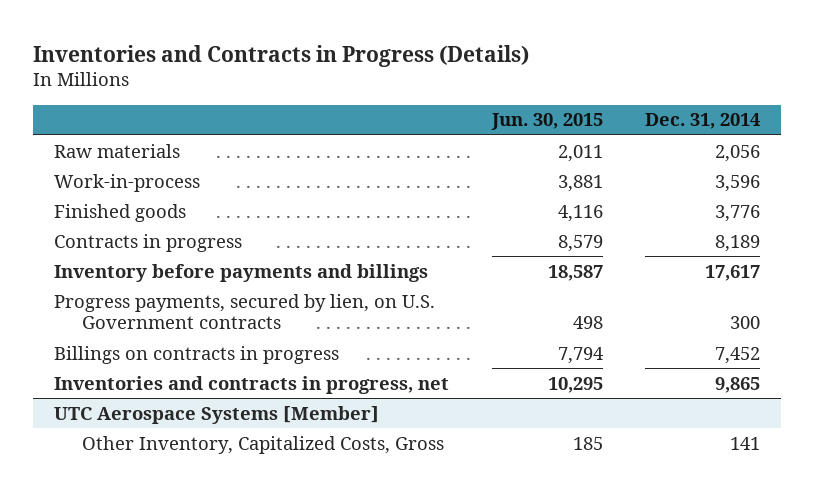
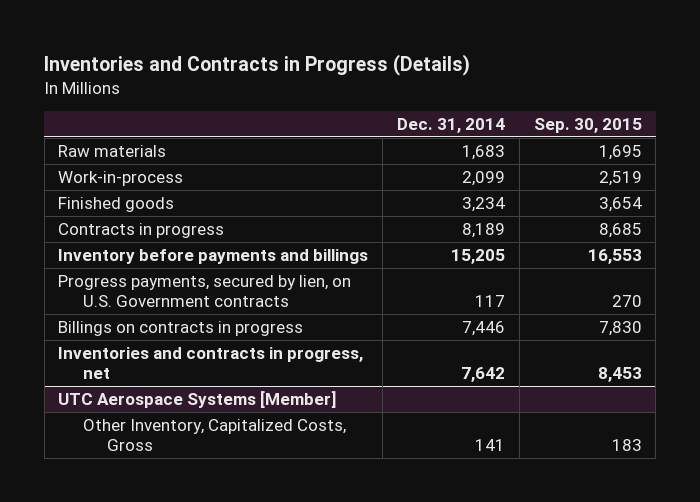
- | Jun. 30, 2015 | Dec. 31, 2014
+ | Dec. 31, 2014 | Sep. 30, 2015
- Raw materials | 2,011 | 2,056
- Work-in-process | 3,881 | 3,596
- Finished goods | 4,116 | 3,776
+ Raw materials | 1,683 | 1,695
+ Work-in-process | 2,099 | 2,519
+ Finished goods | 3,234 | 3,654
- Inventory before payments and billings | 18,587 | 17,617
- Progress payments, secured by lien, on U.S. Government contracts | 498 | 300
- Billings on contracts in progress | 7,794 | 7,452
- Inventories and contracts in progress, net | 10,295 | 9,865
+ Inventory before payments and billings | 15,205 | 16,553
+ Progress payments, secured by lien, on U.S. Government contracts | 117 | 270
+ Billings on contracts in progress | 7,446 | 7,830
+ Inventories and contracts in progress, net | 7,642 | 8,453

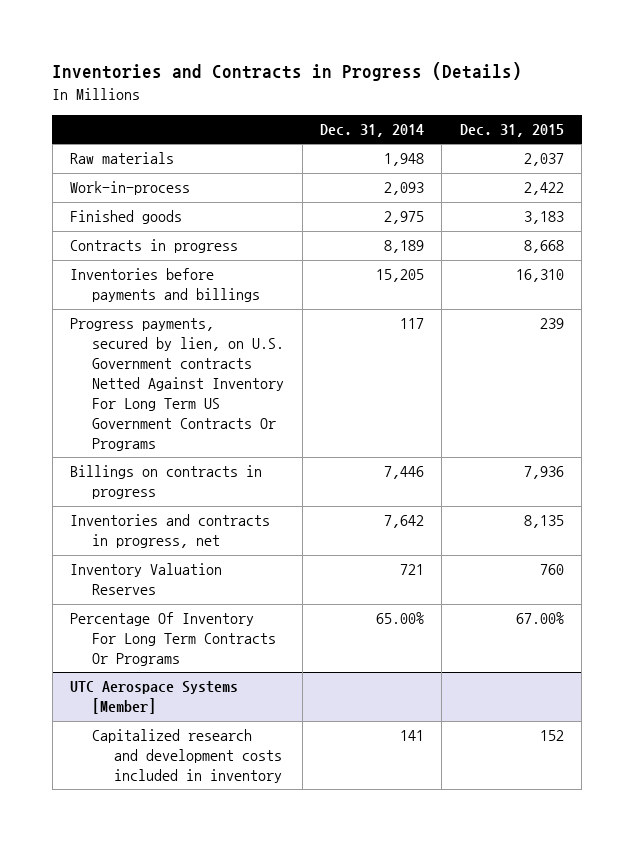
- | Dec. 31, 2014 | Sep. 30, 2015
+ | Dec. 31, 2014 | Dec. 31, 2015
- Raw materials | 1,683 | 1,695
- Work-in-process | 2,099 | 2,519
- Finished goods | 3,234 | 3,654
+ Raw materials | 1,948 | 2,037
+ Work-in-process | 2,093 | 2,422
+ Finished goods | 2,975 | 3,183
- Inventory before payments and billings | 15,205 | 16,553
- Progress payments, secured by lien, on U.S. Government contracts | 117 | 270
+ Inventories before payments and billings | 15,205 | 16,310
+ Progress payments, secured by lien, on U.S. Government contracts Netted Against Inventory For Long Term US Government Contracts Or Programs | 117 | 239
+ Inventory Valuation Reserves | 721 | 760
+ Percentage Of Inventory For Long Term Contracts Or Programs | 65.00% | 67.00%
@ UTC Aerospace Systems [Member]
- Other Inventory, Capitalized Costs, Gross | 141 | 183
+ Capitalized research and development costs included in inventory | 141 | 152

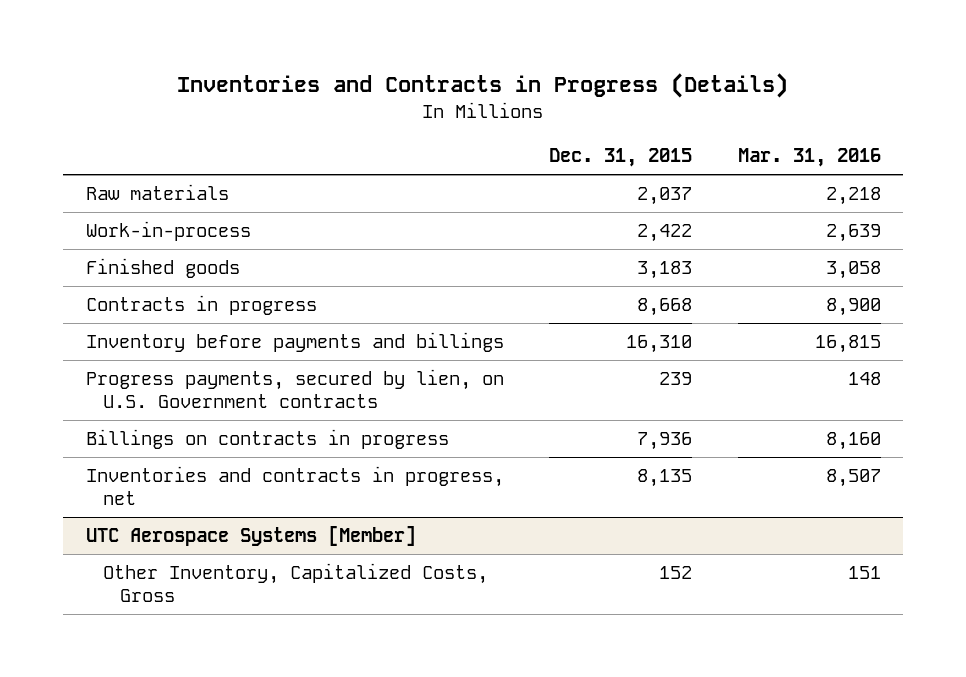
- | Dec. 31, 2014 | Dec. 31, 2015
+ | Dec. 31, 2015 | Mar. 31, 2016
- Inventories before payments and billings | 15,205 | 16,310
- Progress payments, secured by lien, on U.S. Government contracts Netted Against Inventory For Long Term US Government Contracts Or Programs | 117 | 239
+ Inventory before payments and billings | 16,310 | 16,815
+ Progress payments, secured by lien, on U.S. Government contracts | 239 | 148
- Inventory Valuation Reserves | 721 | 760
- Percentage Of Inventory For Long Term Contracts Or Programs | 65.00% | 67.00%
@ UTC Aerospace Systems [Member]
- Capitalized research and development costs included in inventory | 141 | 152
+ Other Inventory, Capitalized Costs, Gross | 152 | 151

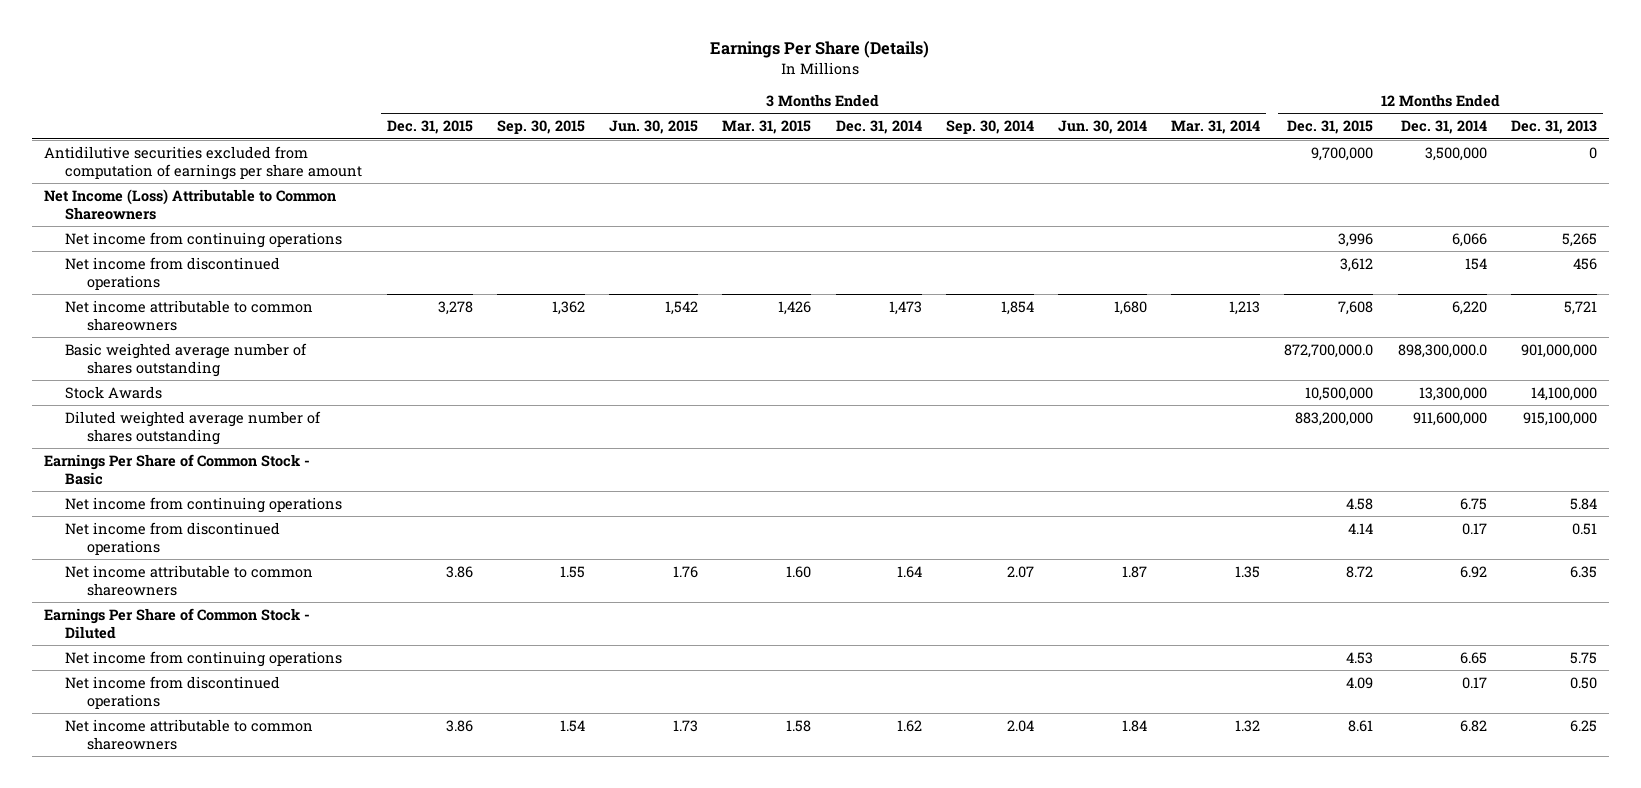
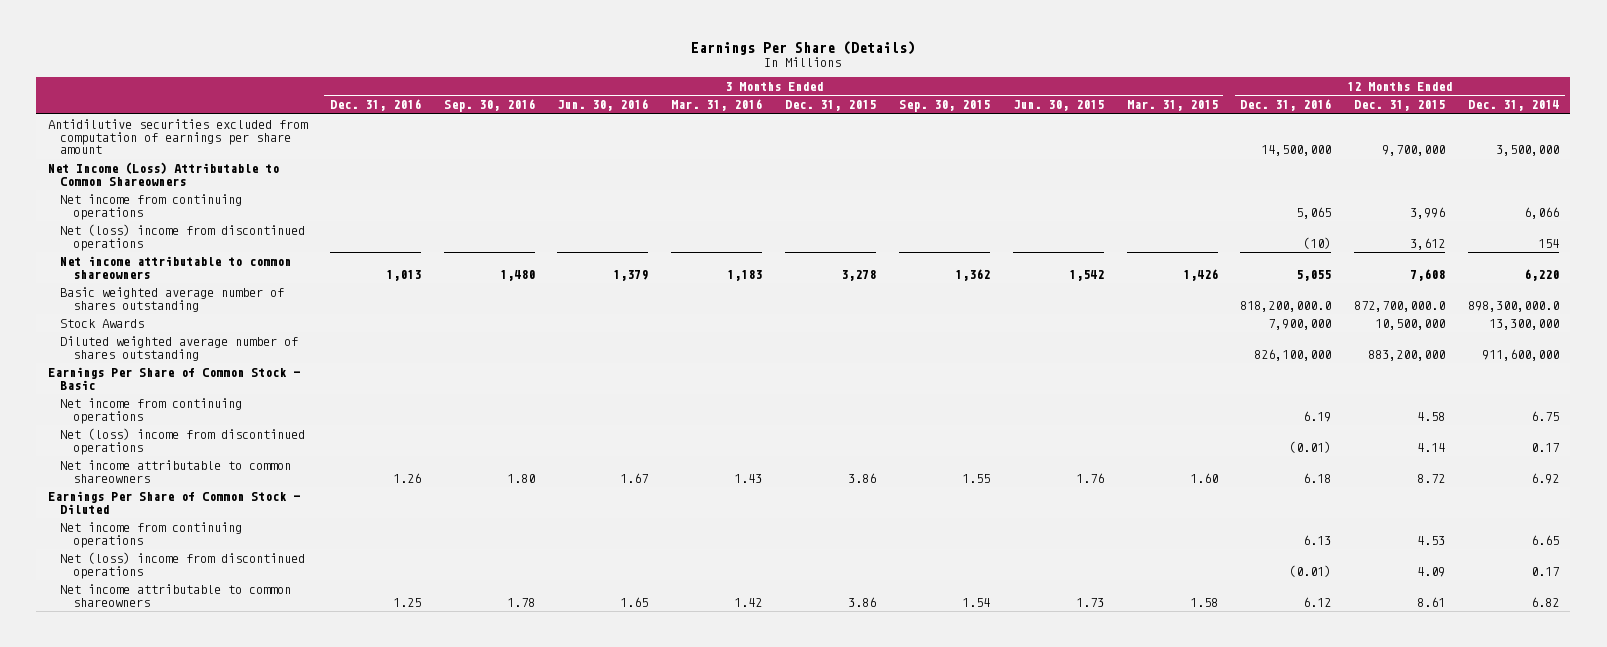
- | 3 Months Ended Dec. 31, 2015 | 3 Months Ended Sep. 30, 2015 | 3 Months Ended Jun. 30, 2015 | 3 Months Ended Mar. 31, 2015 | 3 Months Ended Dec. 31, 2014 | 3 Months Ended Sep. 30, 2014 | 3 Months Ended Jun. 30, 2014 | 3 Months Ended Mar. 31, 2014 | 12 Months Ended Dec. 31, 2015 | 12 Months Ended Dec. 31, 2014 | 12 Months Ended Dec. 31, 2013
+ | 3 Months Ended Dec. 31, 2016 | 3 Months Ended Sep. 30, 2016 | 3 Months Ended Jun. 30, 2016 | 3 Months Ended Mar. 31, 2016 | 3 Months Ended Dec. 31, 2015 | 3 Months Ended Sep. 30, 2015 | 3 Months Ended Jun. 30, 2015 | 3 Months Ended Mar. 31, 2015 | 12 Months Ended Dec. 31, 2016 | 12 Months Ended Dec. 31, 2015 | 12 Months Ended Dec. 31, 2014
- Net income from discontinued operations | | | | | | | | | 3,612 | 154 | 456
+ Net (loss) income from discontinued operations | | | | | | | | | (10) | 3,612 | 154
- Net income from discontinued operations | | | | | | | | | 4.14 | 0.17 | 0.51
+ Net (loss) income from discontinued operations | | | | | | | | | (0.01) | 4.14 | 0.17
- Net income from discontinued operations | | | | | | | | | 4.09 | 0.17 | 0.50
+ Net (loss) income from discontinued operations | | | | | | | | | (0.01) | 4.09 | 0.17

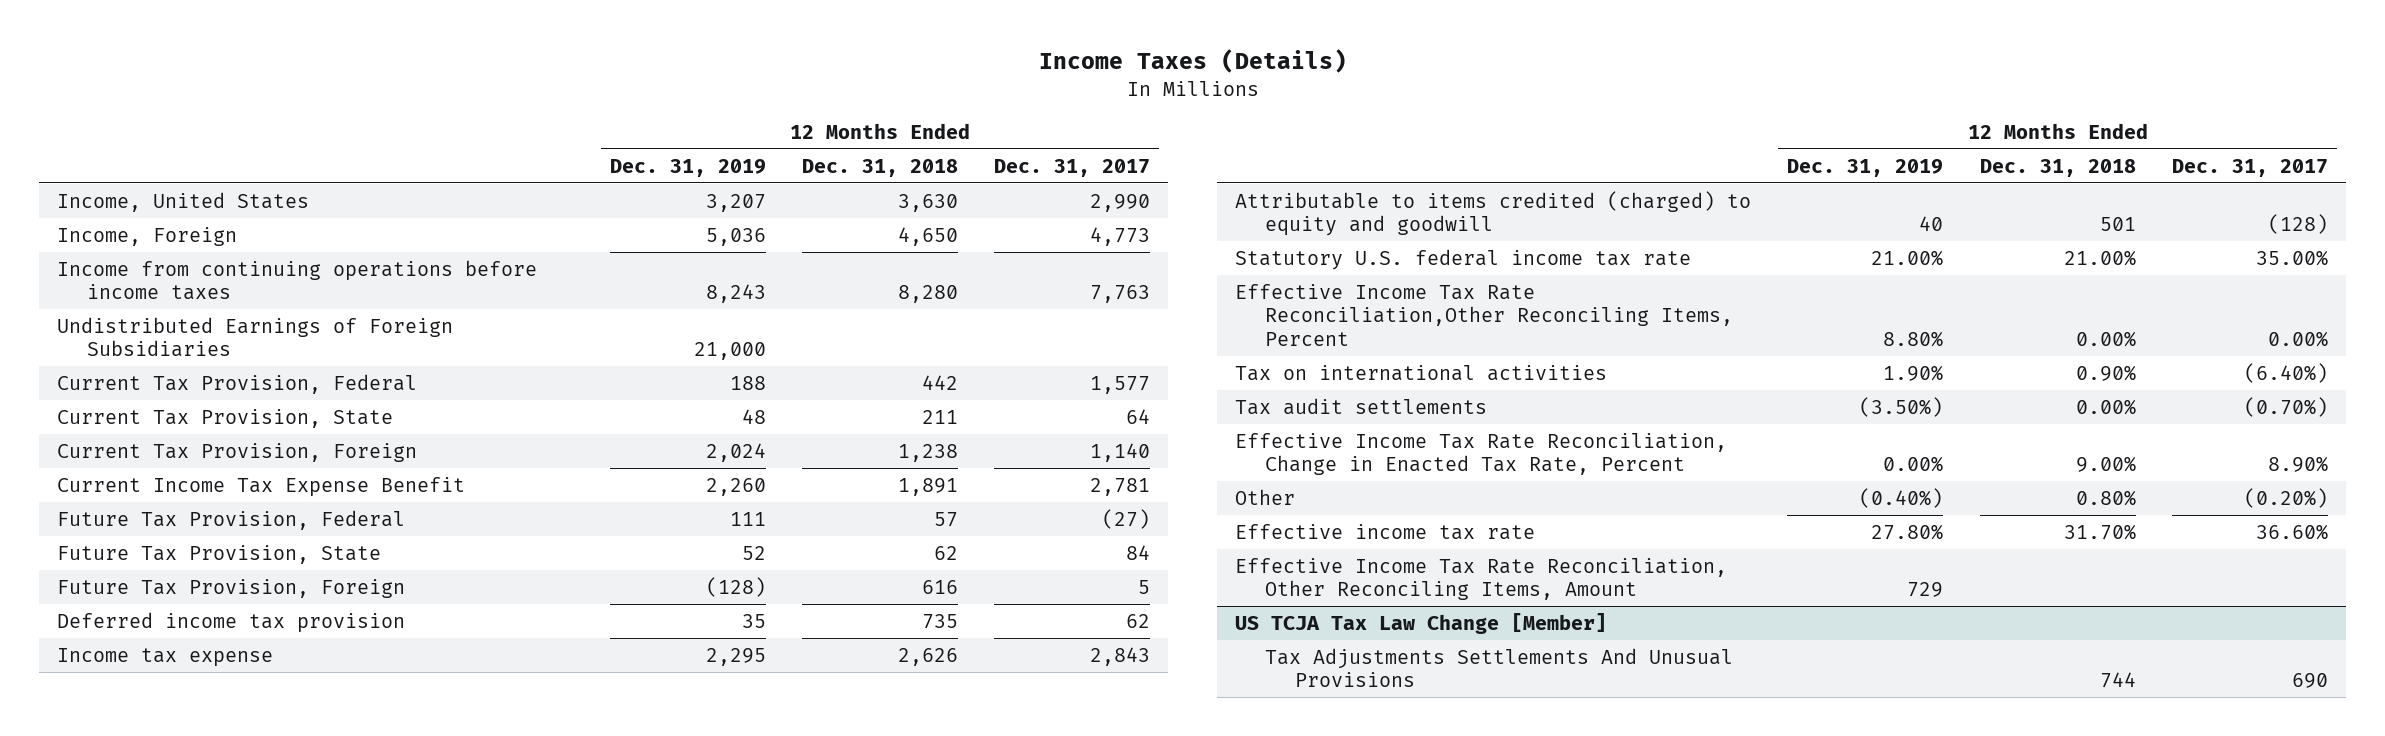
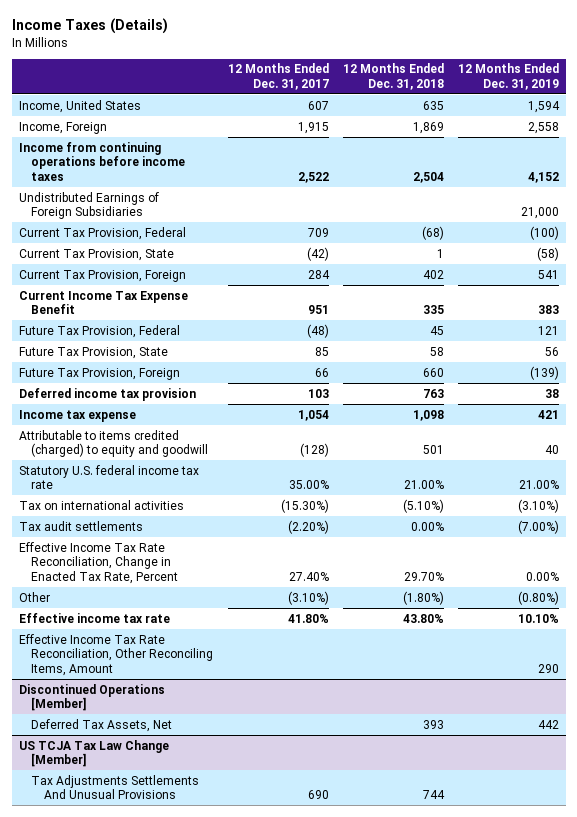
- | 12 Months Ended Dec. 31, 2019 | 12 Months Ended Dec. 31, 2018 | 12 Months Ended Dec. 31, 2017
+ | 12 Months Ended Dec. 31, 2017 | 12 Months Ended Dec. 31, 2018 | 12 Months Ended Dec. 31, 2019
- Income, United States | 3,207 | 3,630 | 2,990
- Income, Foreign | 5,036 | 4,650 | 4,773
- Income from continuing operations before income taxes | 8,243 | 8,280 | 7,763
+ Income, United States | 607 | 635 | 1,594
+ Income, Foreign | 1,915 | 1,869 | 2,558
+ Income from continuing operations before income taxes | 2,522 | 2,504 | 4,152
- Current Tax Provision, Federal | 188 | 442 | 1,577
- Current Tax Provision, State | 48 | 211 | 64
- Current Tax Provision, Foreign | 2,024 | 1,238 | 1,140
- Current Income Tax Expense Benefit | 2,260 | 1,891 | 2,781
- Future Tax Provision, Federal | 111 | 57 | (27)
- Future Tax Provision, State | 52 | 62 | 84
- Future Tax Provision, Foreign | (128) | 616 | 5
- Deferred income tax provision | 35 | 735 | 62
- Income tax expense | 2,295 | 2,626 | 2,843
+ Current Tax Provision, Federal | 709 | (68) | (100)
+ Current Tax Provision, State | (42) | 1 | (58)
+ Current Tax Provision, Foreign | 284 | 402 | 541
+ Current Income Tax Expense Benefit | 951 | 335 | 383
+ Future Tax Provision, Federal | (48) | 45 | 121
+ Future Tax Provision, State | 85 | 58 | 56
+ Future Tax Provision, Foreign | 66 | 660 | (139)
+ Deferred income tax provision | 103 | 763 | 38
+ Income tax expense | 1,054 | 1,098 | 421
- Effective Income Tax Rate Reconciliation,Other Reconciling Items, Percent | 8.80% | 0.00% | 0.00%
- Tax on international activities | 1.90% | 0.90% | (6.40%)
- Tax audit settlements | (3.50%) | 0.00% | (0.70%)
- Effective Income Tax Rate Reconciliation, Change in Enacted Tax Rate, Percent | 0.00% | 9.00% | 8.90%
- Other | (0.40%) | 0.80% | (0.20%)
- Effective income tax rate | 27.80% | 31.70% | 36.60%
- Effective Income Tax Rate Reconciliation, Other Reconciling Items, Amount | 729 | |
+ Tax on international activities | (15.30%) | (5.10%) | (3.10%)
+ Tax audit settlements | (2.20%) | 0.00% | (7.00%)
+ Effective Income Tax Rate Reconciliation, Change in Enacted Tax Rate, Percent | 27.40% | 29.70% | 0.00%
+ Other | (3.10%) | (1.80%) | (0.80%)
+ Effective income tax rate | 41.80% | 43.80% | 10.10%
+ Effective Income Tax Rate Reconciliation, Other Reconciling Items, Amount | | | 290
+ Discontinued Operations [Member]
+ Deferred Tax Assets, Net | | 393 | 442

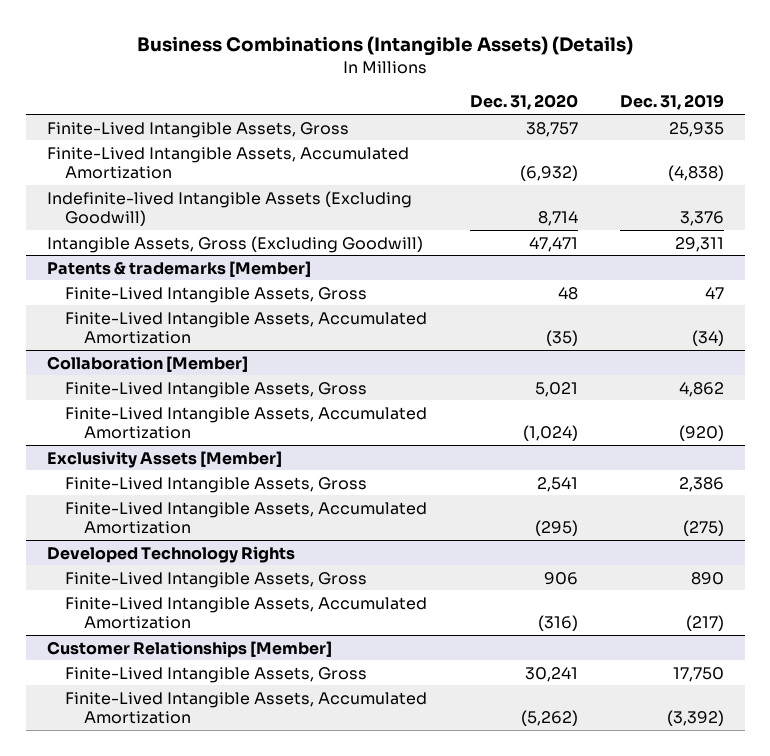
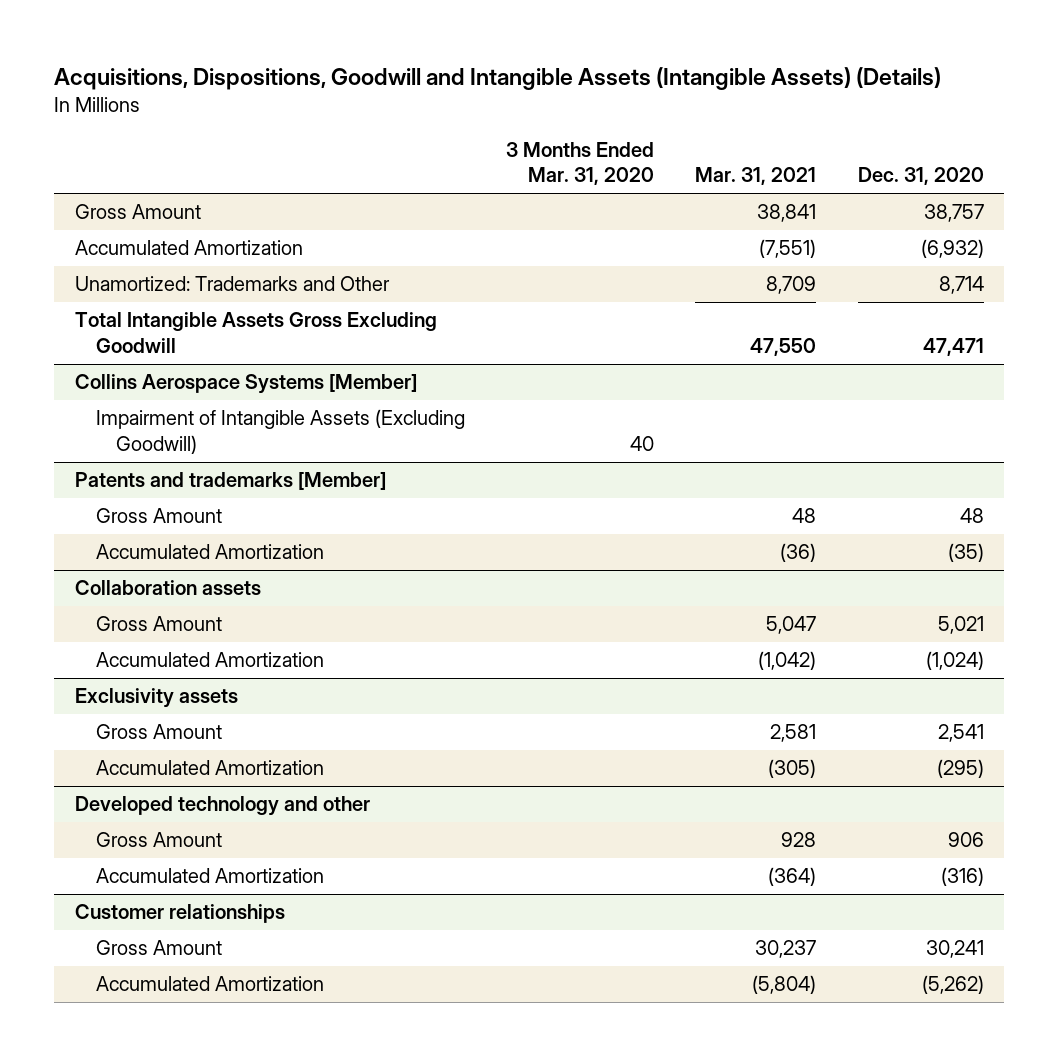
- Business Combinations (Intangible Assets) (Details)
+ Acquisitions, Dispositions, Goodwill and Intangible Assets (Intangible Assets) (Details)
- | Dec. 31, 2020 | Dec. 31, 2019
+ | 3 Months Ended Mar. 31, 2020 | Mar. 31, 2021 | Dec. 31, 2020
- Finite-Lived Intangible Assets, Gross | 38,757 | 25,935
- Finite-Lived Intangible Assets, Accumulated Amortization | (6,932) | (4,838)
- Indefinite-lived Intangible Assets (Excluding Goodwill) | 8,714 | 3,376
- Intangible Assets, Gross (Excluding Goodwill) | 47,471 | 29,311
- Patents & trademarks [Member]
- Finite-Lived Intangible Assets, Gross | 48 | 47
- Finite-Lived Intangible Assets, Accumulated Amortization | (35) | (34)
- Collaboration [Member]
- Finite-Lived Intangible Assets, Gross | 5,021 | 4,862
- Finite-Lived Intangible Assets, Accumulated Amortization | (1,024) | (920)
- Exclusivity Assets [Member]
- Finite-Lived Intangible Assets, Gross | 2,541 | 2,386
- Finite-Lived Intangible Assets, Accumulated Amortization | (295) | (275)
- Developed Technology Rights
- Finite-Lived Intangible Assets, Gross | 906 | 890
- Finite-Lived Intangible Assets, Accumulated Amortization | (316) | (217)
- Customer Relationships [Member]
- Finite-Lived Intangible Assets, Gross | 30,241 | 17,750
- Finite-Lived Intangible Assets, Accumulated Amortization | (5,262) | (3,392)
+ Gross Amount | | 38,841 | 38,757
+ Accumulated Amortization | | (7,551) | (6,932)
+ Unamortized: Trademarks and Other | | 8,709 | 8,714
+ Total Intangible Assets Gross Excluding Goodwill | | 47,550 | 47,471
+ Collins Aerospace Systems [Member]
+ Impairment of Intangible Assets (Excluding Goodwill) | 40 | |
+ Patents and trademarks [Member]
+ Gross Amount | | 48 | 48
+ Accumulated Amortization | | (36) | (35)
+ Collaboration assets
+ Gross Amount | | 5,047 | 5,021
+ Accumulated Amortization | | (1,042) | (1,024)
+ Exclusivity assets
+ Gross Amount | | 2,581 | 2,541
+ Accumulated Amortization | | (305) | (295)
+ Developed technology and other
+ Gross Amount | | 928 | 906
+ Accumulated Amortization | | (364) | (316)
+ Customer relationships
+ Gross Amount | | 30,237 | 30,241
+ Accumulated Amortization | | (5,804) | (5,262)

